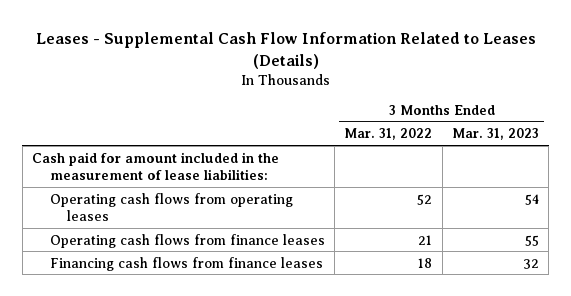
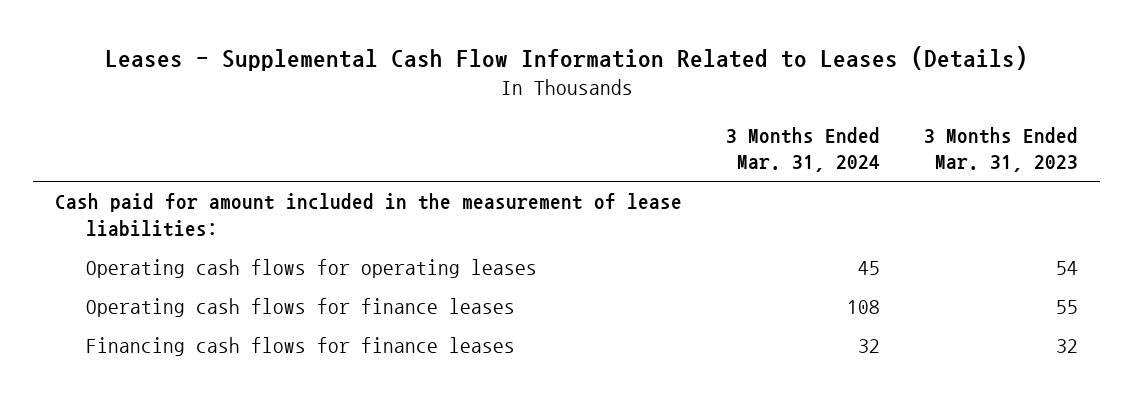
- | 3 Months Ended Mar. 31, 2022 | 3 Months Ended Mar. 31, 2023
+ | 3 Months Ended Mar. 31, 2024 | 3 Months Ended Mar. 31, 2023
- Operating cash flows from operating leases | 52 | 54
- Operating cash flows from finance leases | 21 | 55
- Financing cash flows from finance leases | 18 | 32
+ Operating cash flows for operating leases | 45 | 54
+ Operating cash flows for finance leases | 108 | 55
+ Financing cash flows for finance leases | 32 | 32

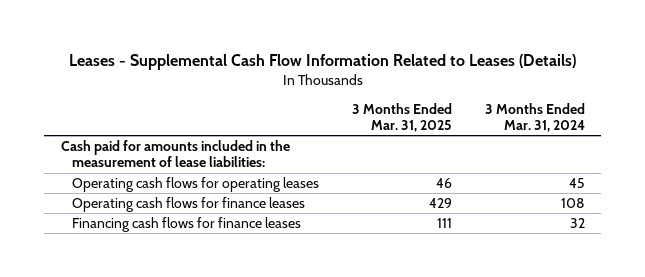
- | 3 Months Ended Mar. 31, 2024 | 3 Months Ended Mar. 31, 2023
+ | 3 Months Ended Mar. 31, 2025 | 3 Months Ended Mar. 31, 2024
- Cash paid for amount included in the measurement of lease liabilities:
+ Cash paid for amounts included in the measurement of lease liabilities:

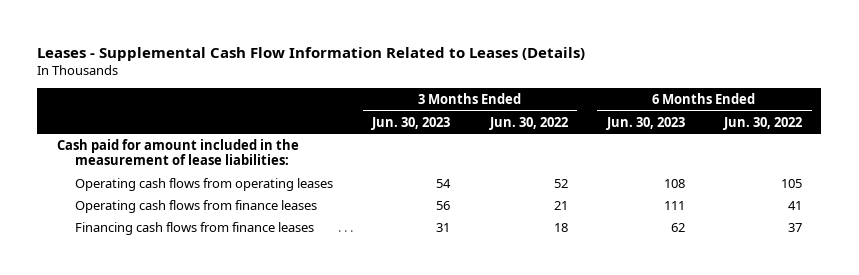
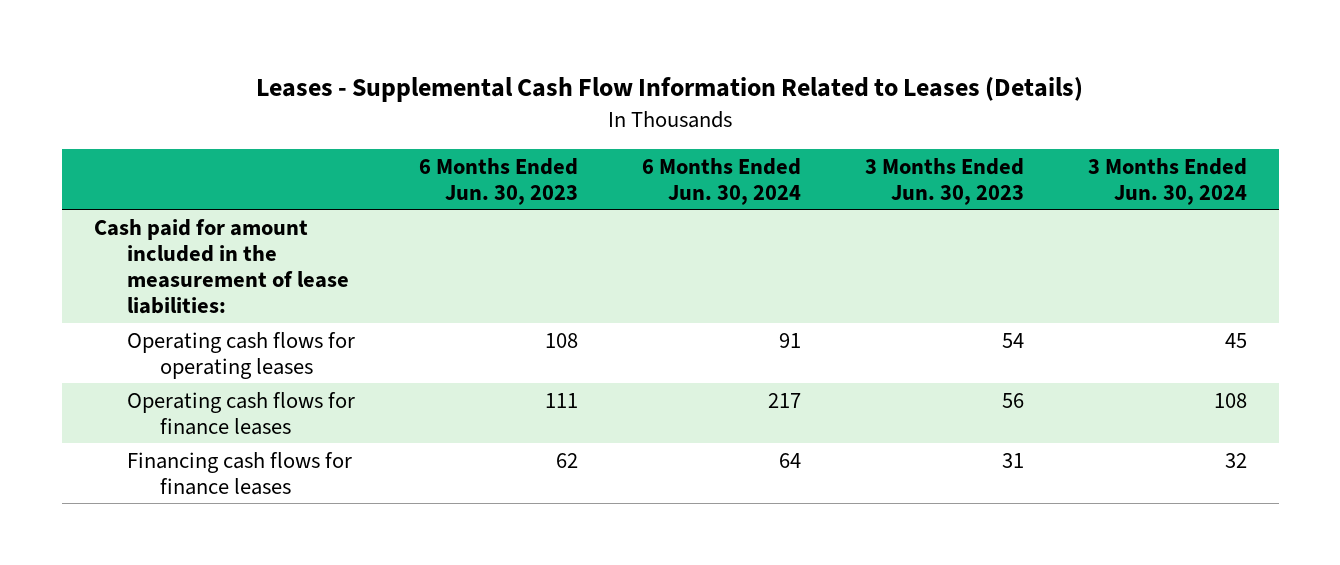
- | 3 Months Ended Jun. 30, 2023 | 3 Months Ended Jun. 30, 2022 | 6 Months Ended Jun. 30, 2023 | 6 Months Ended Jun. 30, 2022
+ | 6 Months Ended Jun. 30, 2023 | 6 Months Ended Jun. 30, 2024 | 3 Months Ended Jun. 30, 2023 | 3 Months Ended Jun. 30, 2024
- Operating cash flows from operating leases | 54 | 52 | 108 | 105
- Operating cash flows from finance leases | 56 | 21 | 111 | 41
- Financing cash flows from finance leases | 31 | 18 | 62 | 37
+ Operating cash flows for operating leases | 108 | 91 | 54 | 45
+ Operating cash flows for finance leases | 111 | 217 | 56 | 108
+ Financing cash flows for finance leases | 62 | 64 | 31 | 32

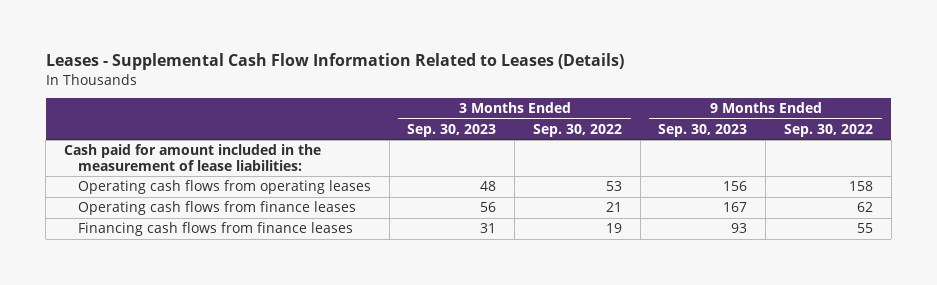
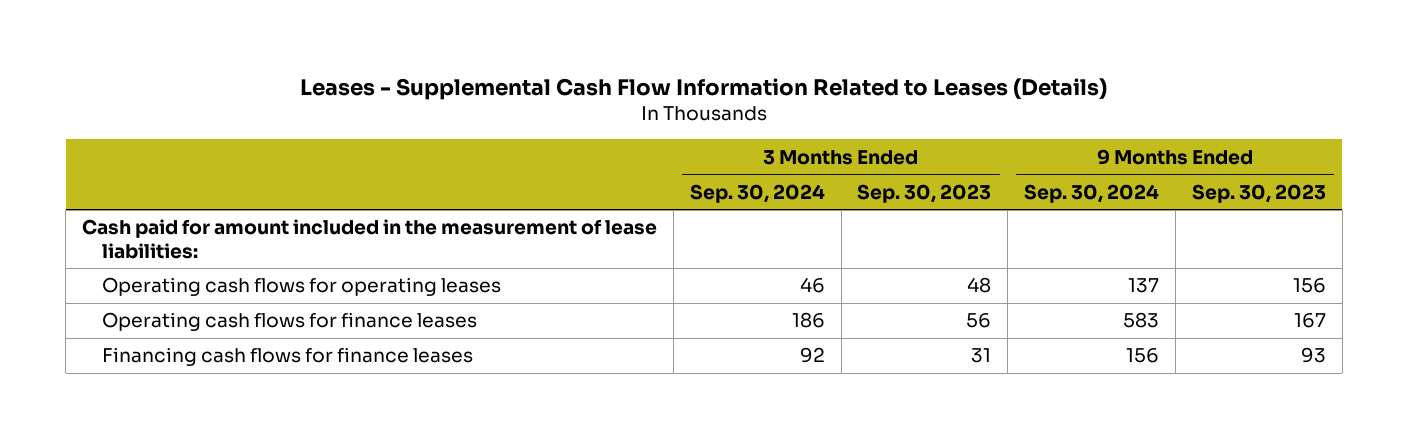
- | 3 Months Ended Sep. 30, 2023 | 3 Months Ended Sep. 30, 2022 | 9 Months Ended Sep. 30, 2023 | 9 Months Ended Sep. 30, 2022
+ | 3 Months Ended Sep. 30, 2024 | 3 Months Ended Sep. 30, 2023 | 9 Months Ended Sep. 30, 2024 | 9 Months Ended Sep. 30, 2023
- Operating cash flows from operating leases | 48 | 53 | 156 | 158
- Operating cash flows from finance leases | 56 | 21 | 167 | 62
- Financing cash flows from finance leases | 31 | 19 | 93 | 55
+ Operating cash flows for operating leases | 46 | 48 | 137 | 156
+ Operating cash flows for finance leases | 186 | 56 | 583 | 167
+ Financing cash flows for finance leases | 92 | 31 | 156 | 93

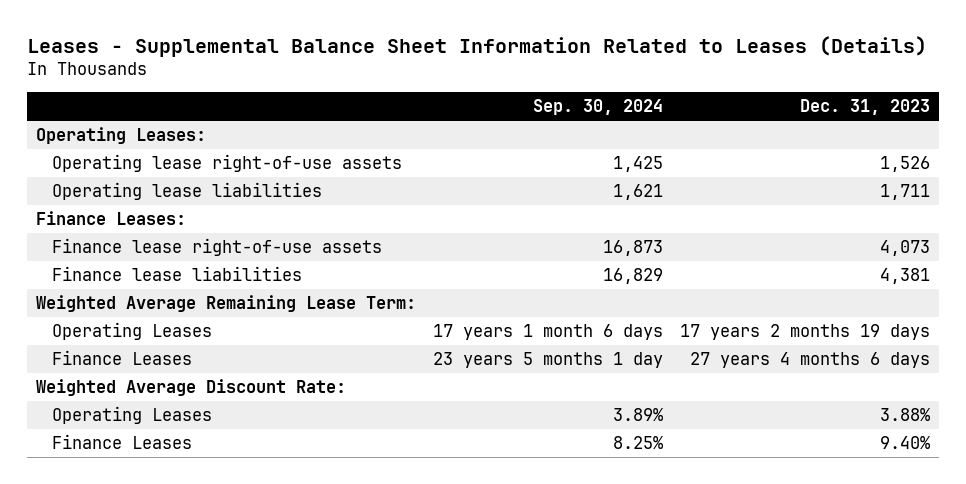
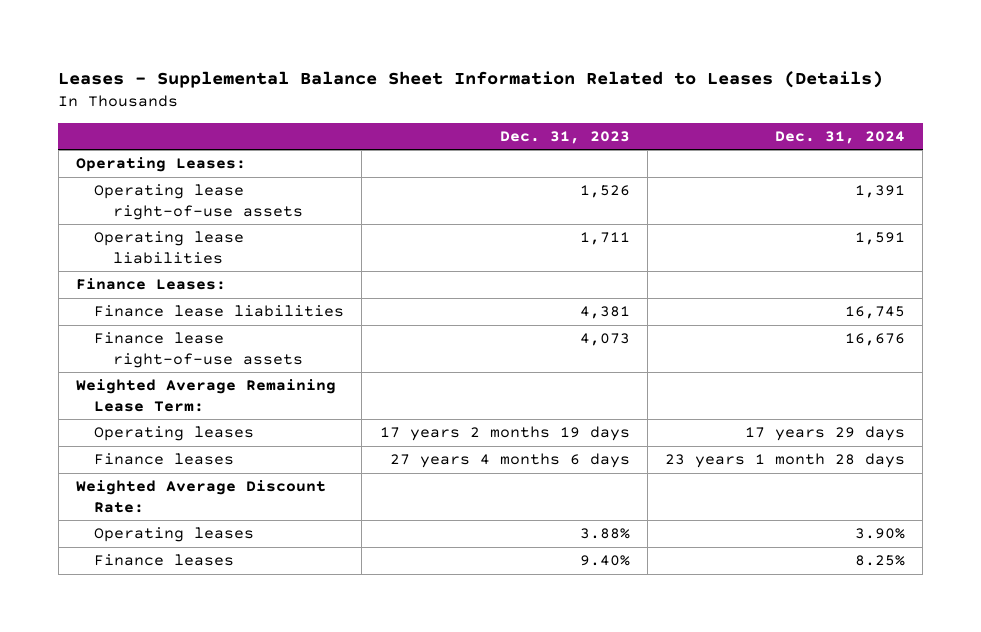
- | Sep. 30, 2024 | Dec. 31, 2023
+ | Dec. 31, 2023 | Dec. 31, 2024
moved down: Finance lease right-of-use assets | 4,073 | 16,676
- Operating Leases | 17 years 1 month 6 days | 17 years 2 months 19 days
- Finance Leases | 23 years 5 months 1 day | 27 years 4 months 6 days
+ Operating leases | 17 years 2 months 19 days | 17 years 29 days
+ Finance leases | 27 years 4 months 6 days | 23 years 1 month 28 days
- Operating Leases | 3.89% | 3.88%
- Finance Leases | 8.25% | 9.40%
+ Operating leases | 3.88% | 3.90%
+ Finance leases | 9.40% | 8.25%

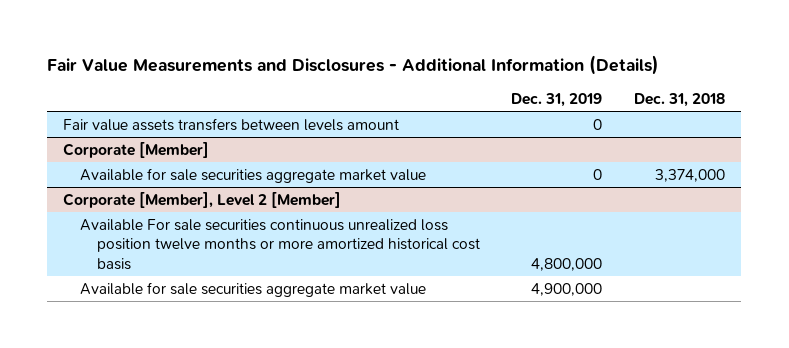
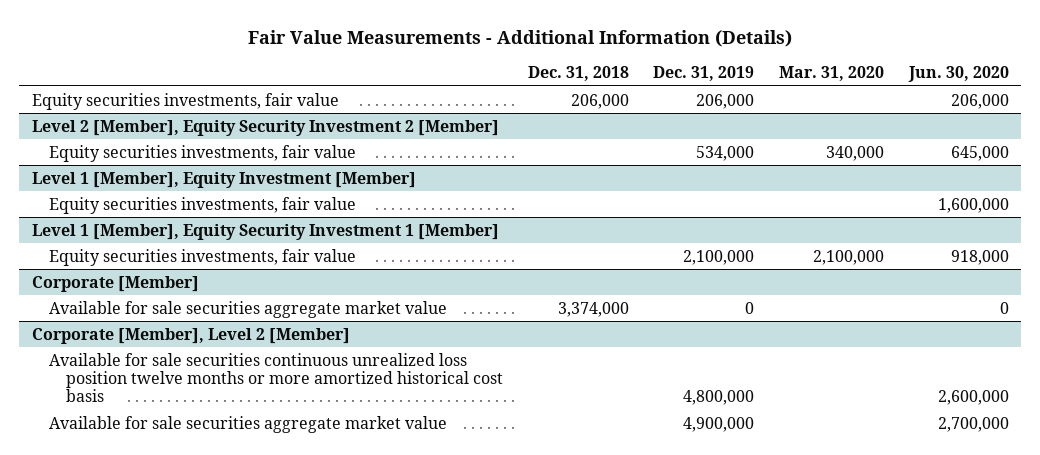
- Fair Value Measurements and Disclosures - Additional Information (Details)
+ Fair Value Measurements - Additional Information (Details)
- | Dec. 31, 2019 | Dec. 31, 2018
+ | Dec. 31, 2018 | Dec. 31, 2019 | Mar. 31, 2020 | Jun. 30, 2020
- Fair value assets transfers between levels amount | 0 |
+ Equity securities investments, fair value | 206,000 | 206,000 | | 206,000
+ Level 2 [Member], Equity Security Investment 2 [Member]
+ Equity securities investments, fair value | | 534,000 | 340,000 | 645,000
+ Level 1 [Member], Equity Investment [Member]
+ Equity securities investments, fair value | | | | 1,600,000
+ Level 1 [Member], Equity Security Investment 1 [Member]
+ Equity securities investments, fair value | | 2,100,000 | 2,100,000 | 918,000
@ Corporate [Member], Level 2 [Member]
- Available For sale securities continuous unrealized loss position twelve months or more amortized historical cost basis | 4,800,000 |
+ Available for sale securities continuous unrealized loss position twelve months or more amortized historical cost basis | | 4,800,000 | | 2,600,000

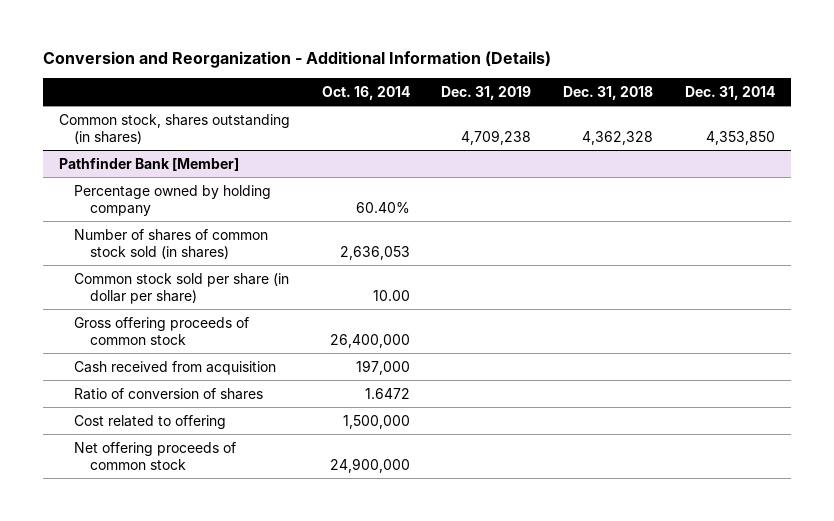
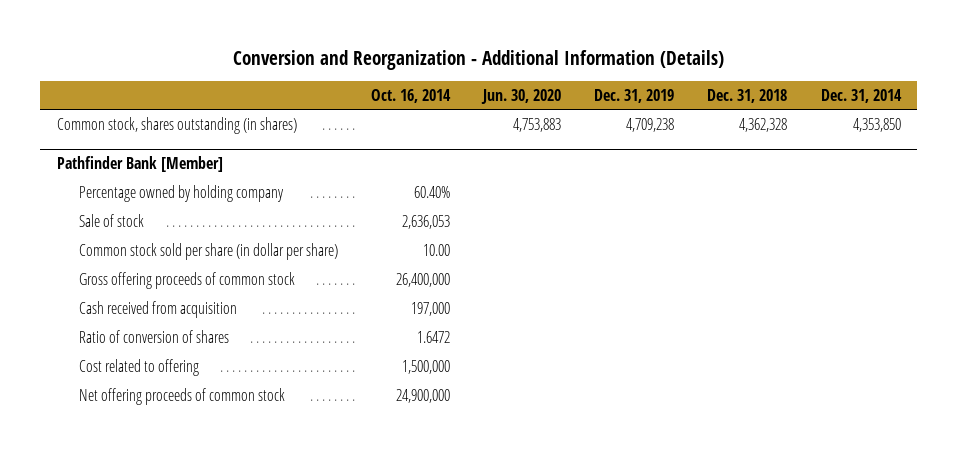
- | Oct. 16, 2014 | Dec. 31, 2019 | Dec. 31, 2018 | Dec. 31, 2014
+ | Oct. 16, 2014 | Jun. 30, 2020 | Dec. 31, 2019 | Dec. 31, 2018 | Dec. 31, 2014
@ Pathfinder Bank [Member]
- Number of shares of common stock sold (in shares) | 2,636,053 | | |
+ Sale of stock | 2,636,053 | | | |

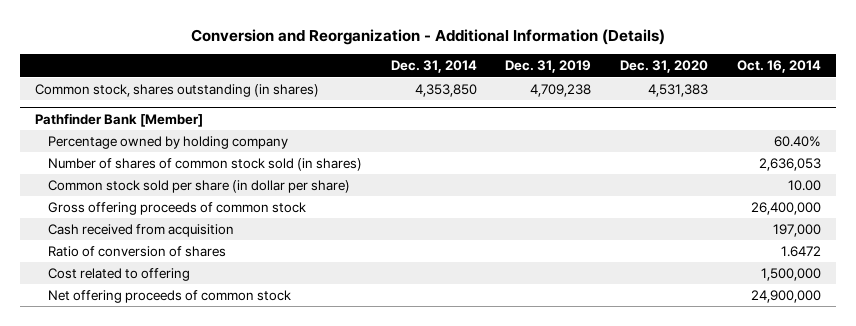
- | Oct. 16, 2014 | Jun. 30, 2020 | Dec. 31, 2019 | Dec. 31, 2018 | Dec. 31, 2014
+ | Dec. 31, 2014 | Dec. 31, 2019 | Dec. 31, 2020 | Oct. 16, 2014
@ Pathfinder Bank [Member]
- Sale of stock | 2,636,053 | | | |
+ Number of shares of common stock sold (in shares) | | | | 2,636,053

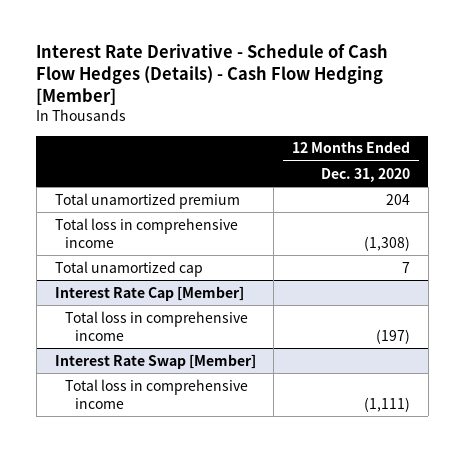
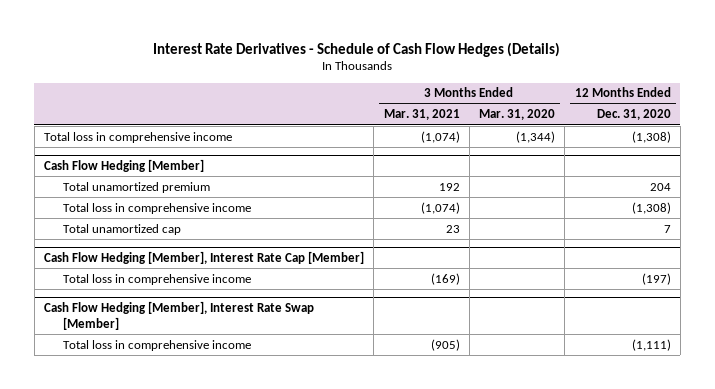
- Interest Rate Derivative - Schedule of Cash Flow Hedges (Details) - Cash Flow Hedging [Member]
+ Interest Rate Derivatives - Schedule of Cash Flow Hedges (Details)
- | 12 Months Ended Dec. 31, 2020
+ | 3 Months Ended Mar. 31, 2021 | 3 Months Ended Mar. 31, 2020 | 12 Months Ended Dec. 31, 2020
+ Total loss in comprehensive income | (1,074) | (1,344) | (1,308)
+ Cash Flow Hedging [Member]
- Interest Rate Cap [Member]
+ Cash Flow Hedging [Member], Interest Rate Cap [Member]
- Interest Rate Swap [Member]
+ Cash Flow Hedging [Member], Interest Rate Swap [Member]

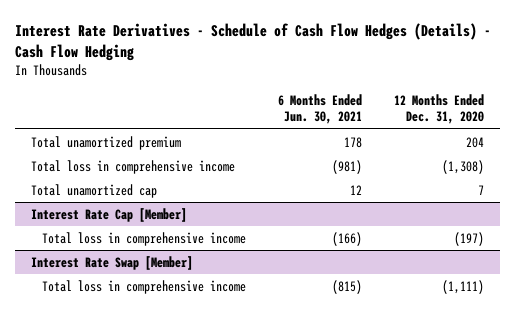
- Interest Rate Derivatives - Schedule of Cash Flow Hedges (Details)
+ Interest Rate Derivatives - Schedule of Cash Flow Hedges (Details) - Cash Flow Hedging
- | 3 Months Ended Mar. 31, 2021 | 3 Months Ended Mar. 31, 2020 | 12 Months Ended Dec. 31, 2020
+ | 6 Months Ended Jun. 30, 2021 | 12 Months Ended Dec. 31, 2020
- Total loss in comprehensive income | (1,074) | (1,344) | (1,308)
- Cash Flow Hedging [Member]
- Cash Flow Hedging [Member], Interest Rate Cap [Member]
+ Interest Rate Cap [Member]
- Cash Flow Hedging [Member], Interest Rate Swap [Member]
+ Interest Rate Swap [Member]

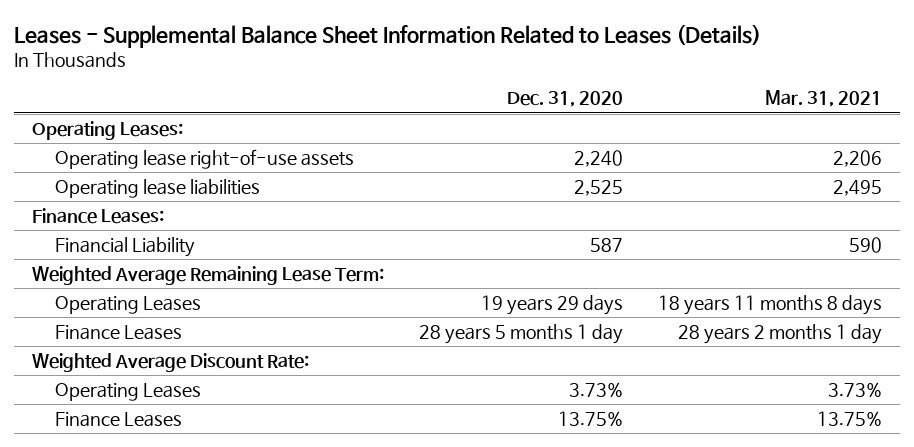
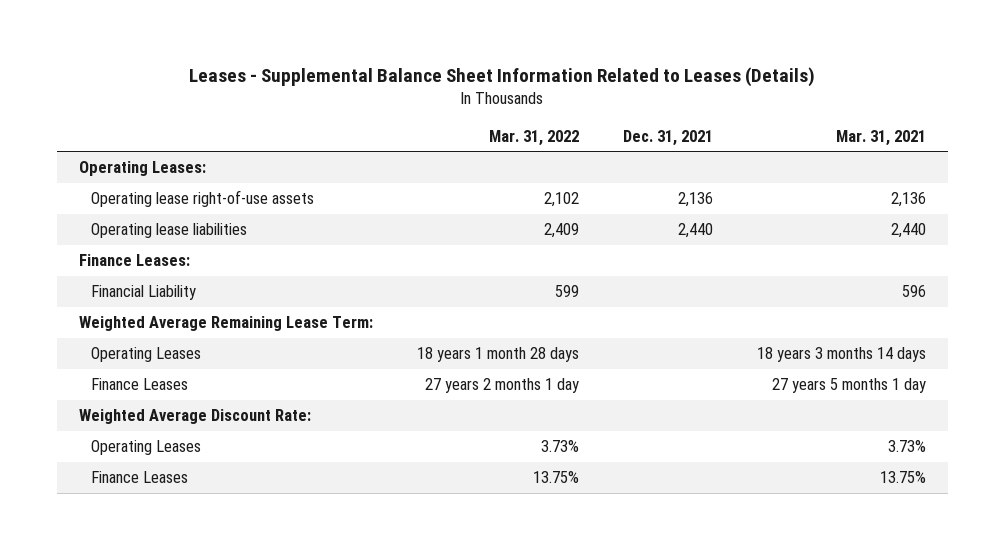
- | Dec. 31, 2020 | Mar. 31, 2021
+ | Mar. 31, 2022 | Dec. 31, 2021 | Mar. 31, 2021
- Operating lease right-of-use assets | 2,240 | 2,206
- Operating lease liabilities | 2,525 | 2,495
+ Operating lease right-of-use assets | 2,102 | 2,136 | 2,136
+ Operating lease liabilities | 2,409 | 2,440 | 2,440
- Financial Liability | 587 | 590
+ Financial Liability | 599 | | 596
- Operating Leases | 19 years 29 days | 18 years 11 months 8 days
- Finance Leases | 28 years 5 months 1 day | 28 years 2 months 1 day
+ Operating Leases | 18 years 1 month 28 days | | 18 years 3 months 14 days
+ Finance Leases | 27 years 2 months 1 day | | 27 years 5 months 1 day

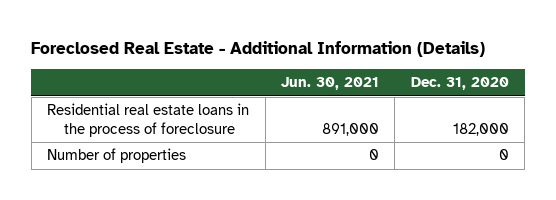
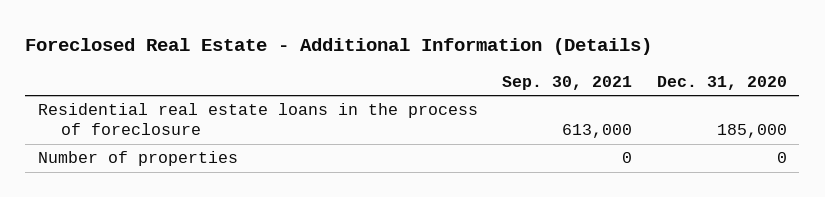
- | Jun. 30, 2021 | Dec. 31, 2020
+ | Sep. 30, 2021 | Dec. 31, 2020
- Residential real estate loans in the process of foreclosure | 891,000 | 182,000
+ Residential real estate loans in the process of foreclosure | 613,000 | 185,000

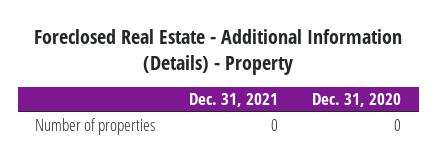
- Foreclosed Real Estate - Additional Information (Details)
+ Foreclosed Real Estate - Additional Information (Details) - Property
- | Sep. 30, 2021 | Dec. 31, 2020
+ | Dec. 31, 2021 | Dec. 31, 2020
- Residential real estate loans in the process of foreclosure | 613,000 | 185,000

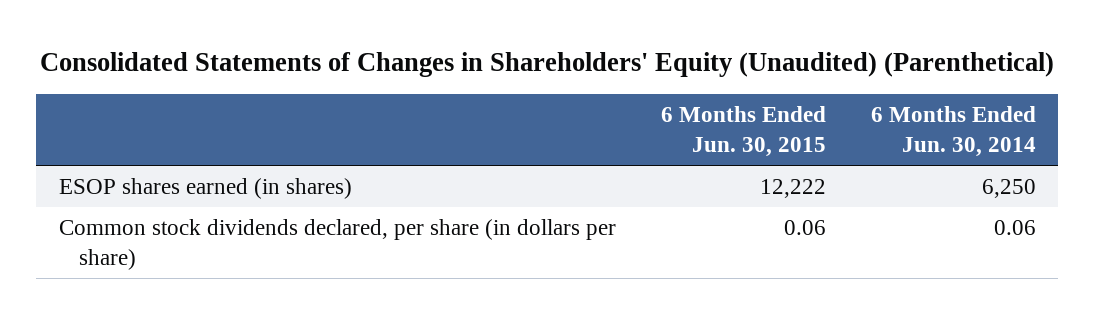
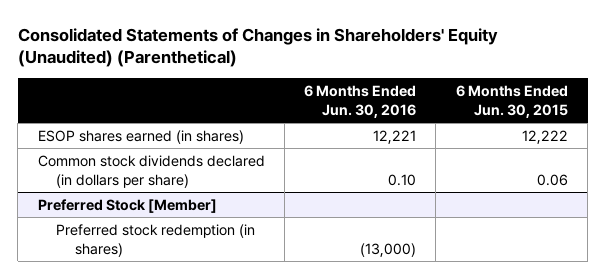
- | 6 Months Ended Jun. 30, 2015 | 6 Months Ended Jun. 30, 2014
+ | 6 Months Ended Jun. 30, 2016 | 6 Months Ended Jun. 30, 2015
- Common stock dividends declared, per share (in dollars per share) | 0.06 | 0.06
+ Common stock dividends declared (in dollars per share) | 0.10 | 0.06
+ Preferred Stock [Member]
+ Preferred stock redemption (in shares) | (13,000) |

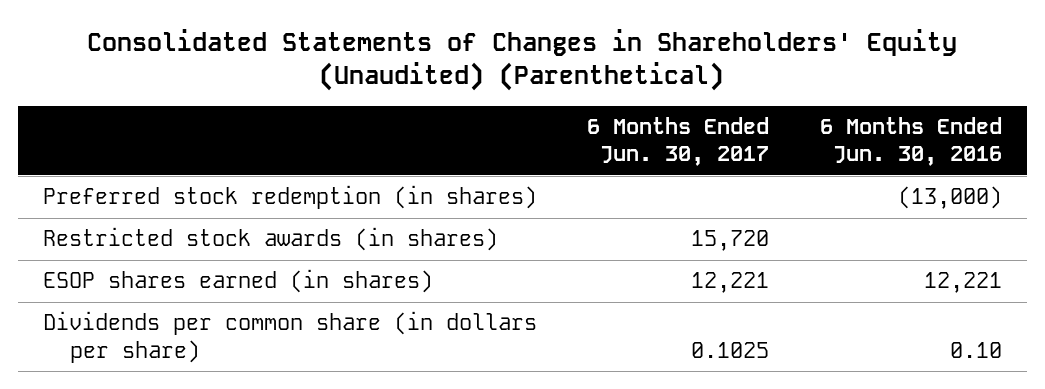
- | 6 Months Ended Jun. 30, 2016 | 6 Months Ended Jun. 30, 2015
+ | 6 Months Ended Jun. 30, 2017 | 6 Months Ended Jun. 30, 2016
- Common stock dividends declared (in dollars per share) | 0.10 | 0.06
- Preferred Stock [Member]
+ Restricted stock awards (in shares) | 15,720 |
moved down: ESOP shares earned (in shares) | 12,221 | 12,221
+ Dividends per common share (in dollars per share) | 0.1025 | 0.10

